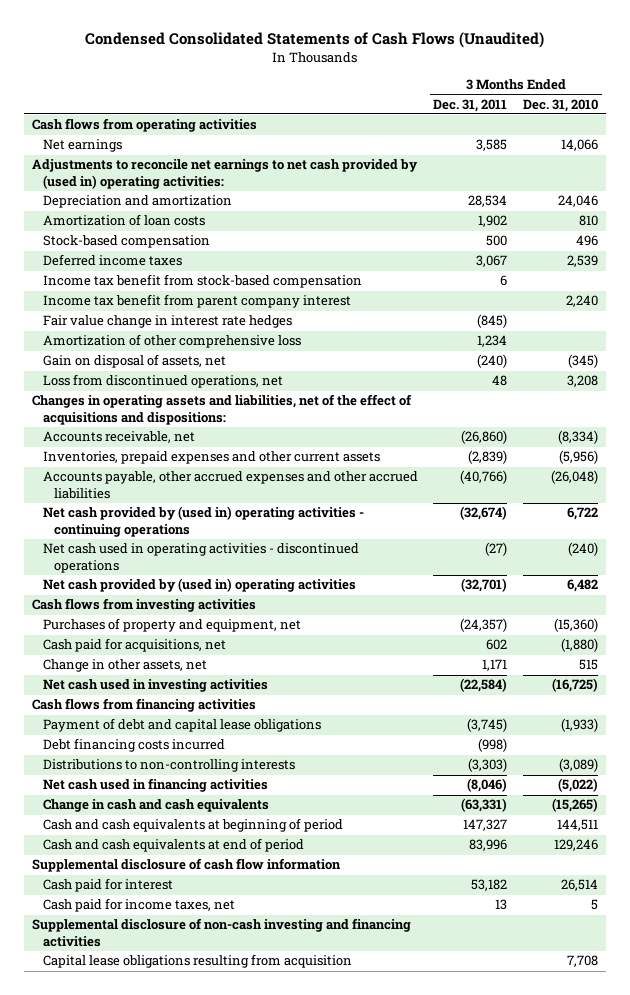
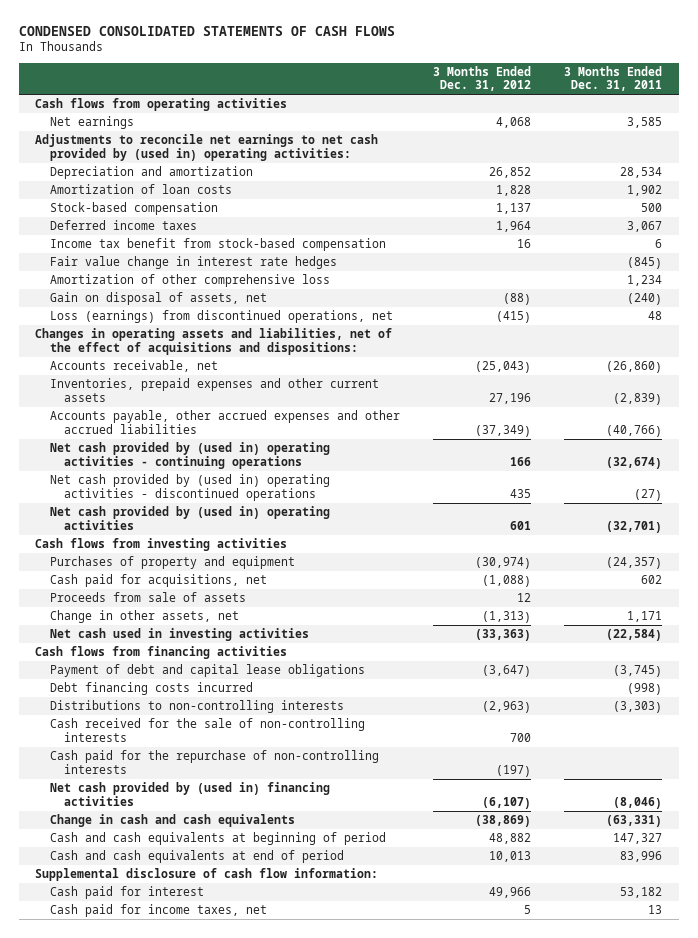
- Condensed Consolidated Statements of Cash Flows (Unaudited)
+ CONDENSED CONSOLIDATED STATEMENTS OF CASH FLOWS
- | 3 Months Ended Dec. 31, 2011 | 3 Months Ended Dec. 31, 2010
+ | 3 Months Ended Dec. 31, 2012 | 3 Months Ended Dec. 31, 2011
- Income tax benefit from parent company interest | | 2,240
- Loss from discontinued operations, net | 48 | 3,208
+ Loss (earnings) from discontinued operations, net | (415) | 48
- Net cash used in operating activities - discontinued operations | (27) | (240)
+ Net cash provided by (used in) operating activities - discontinued operations | 435 | (27)
- Purchases of property and equipment, net | (24,357) | (15,360)
+ Purchases of property and equipment | (30,974) | (24,357)
+ Proceeds from sale of assets | 12 |
- Net cash used in financing activities | (8,046) | (5,022)
+ Cash received for the sale of non-controlling interests | 700 |
+ Cash paid for the repurchase of non-controlling interests | (197) |
+ Net cash provided by (used in) financing activities | (6,107) | (8,046)
- Supplemental disclosure of cash flow information
+ Supplemental disclosure of cash flow information:
- Supplemental disclosure of non-cash investing and financing activities
- Capital lease obligations resulting from acquisition | | 7,708

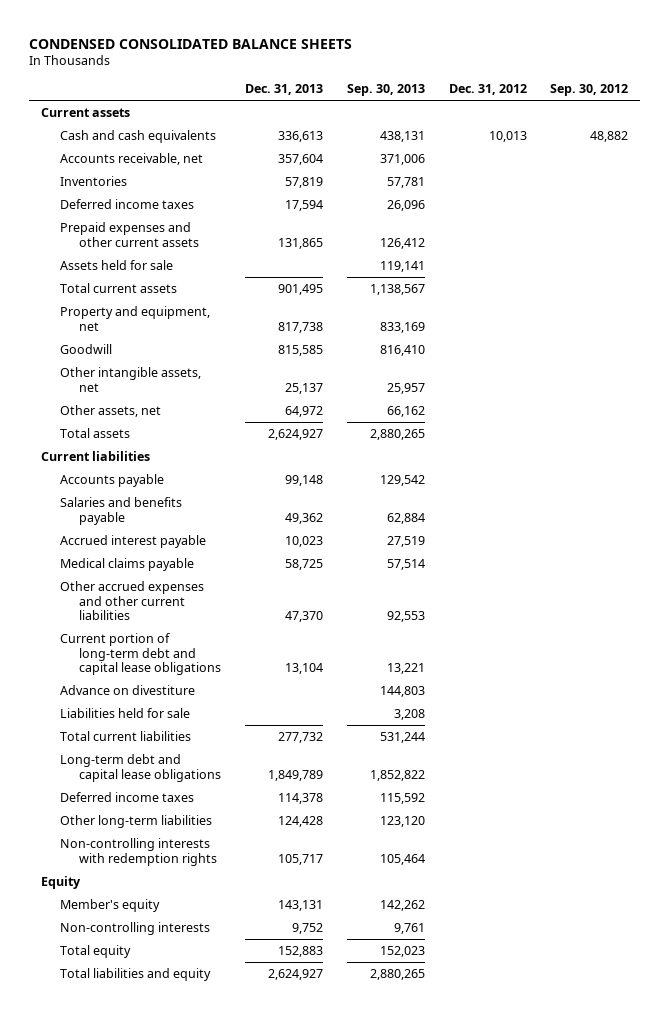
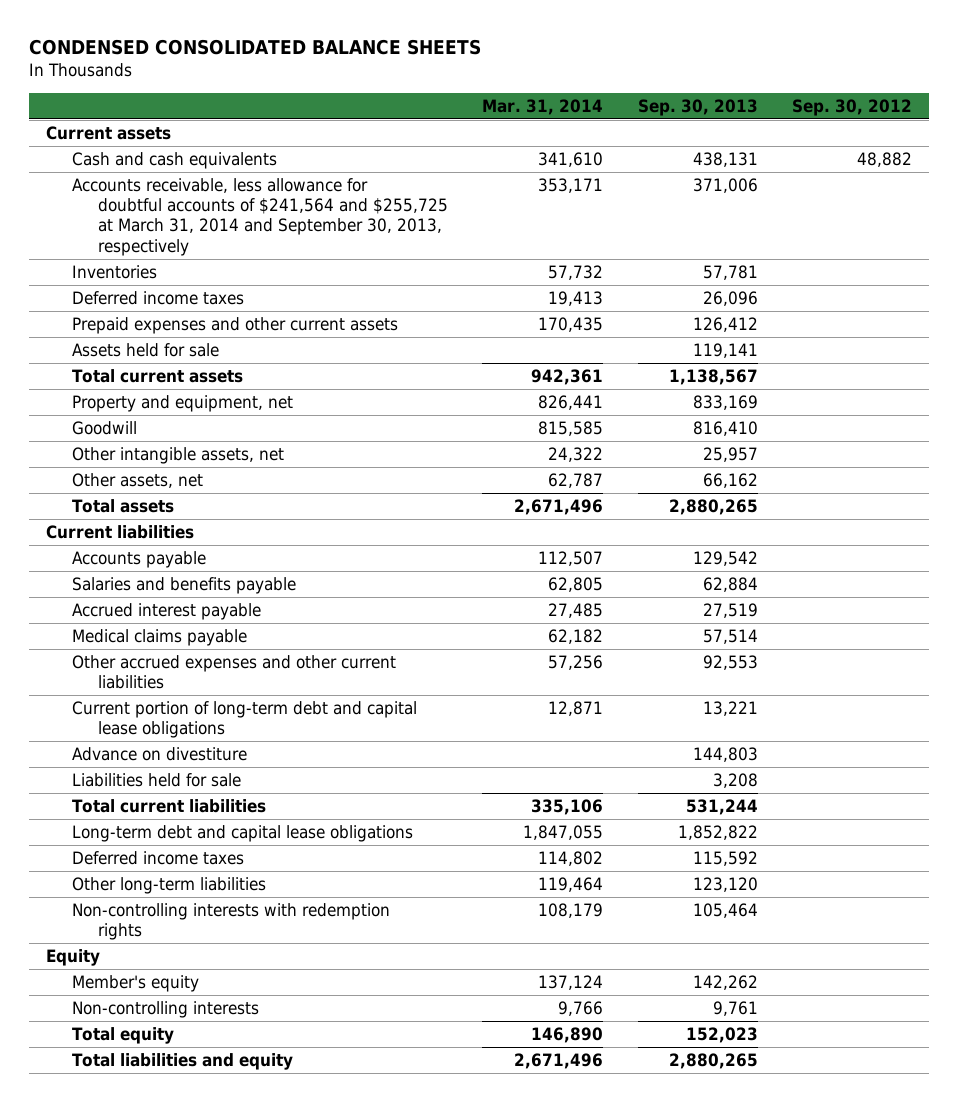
- | Dec. 31, 2013 | Sep. 30, 2013 | Dec. 31, 2012 | Sep. 30, 2012
+ | Mar. 31, 2014 | Sep. 30, 2013 | Sep. 30, 2012
- Accounts receivable, net | 357,604 | 371,006 | |
+ Accounts receivable, less allowance for doubtful accounts of $241,564 and $255,725 at March 31, 2014 and September 30, 2013, respectively | 353,171 | 371,006 |

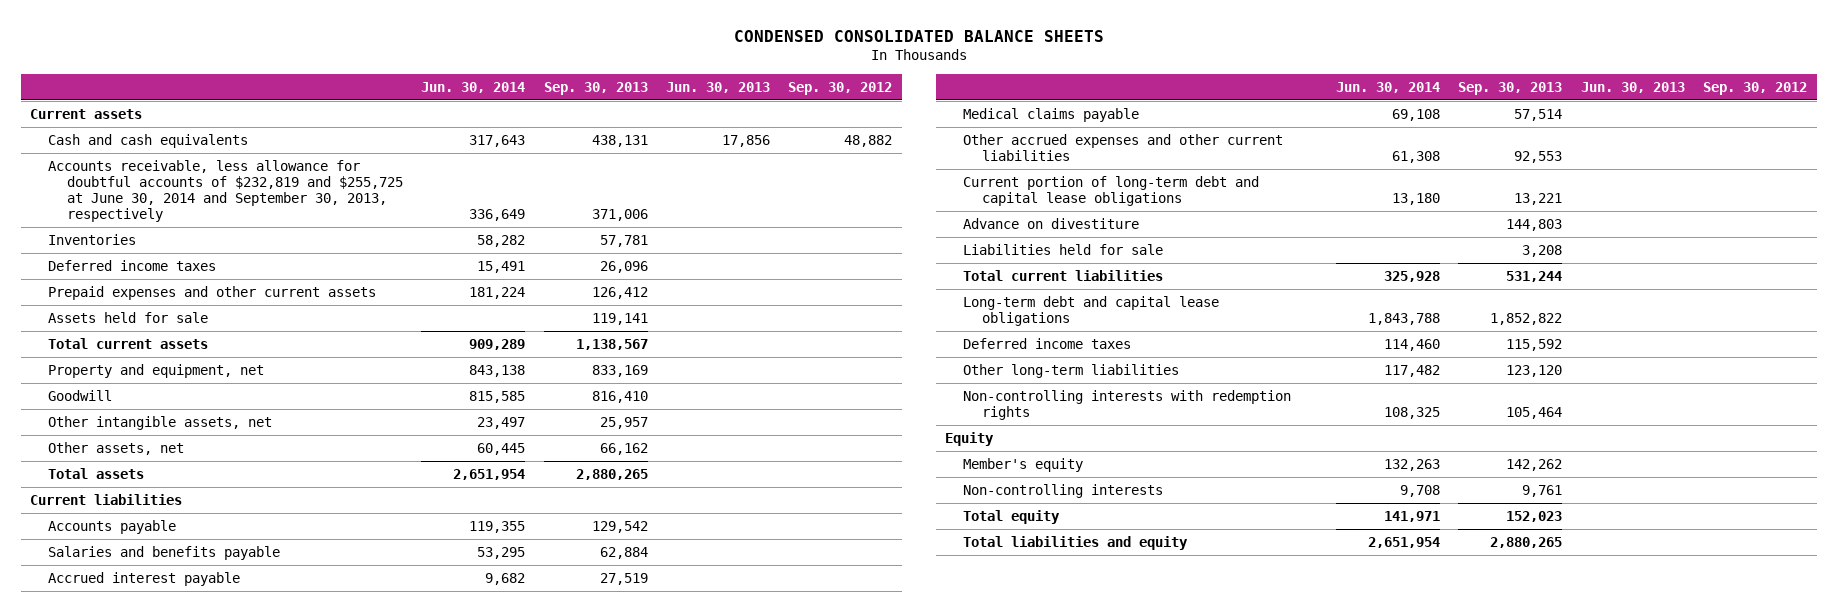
- | Mar. 31, 2014 | Sep. 30, 2013 | Sep. 30, 2012
+ | Jun. 30, 2014 | Sep. 30, 2013 | Jun. 30, 2013 | Sep. 30, 2012
- Accounts receivable, less allowance for doubtful accounts of $241,564 and $255,725 at March 31, 2014 and September 30, 2013, respectively | 353,171 | 371,006 |
+ Accounts receivable, less allowance for doubtful accounts of $232,819 and $255,725 at June 30, 2014 and September 30, 2013, respectively | 336,649 | 371,006 | |

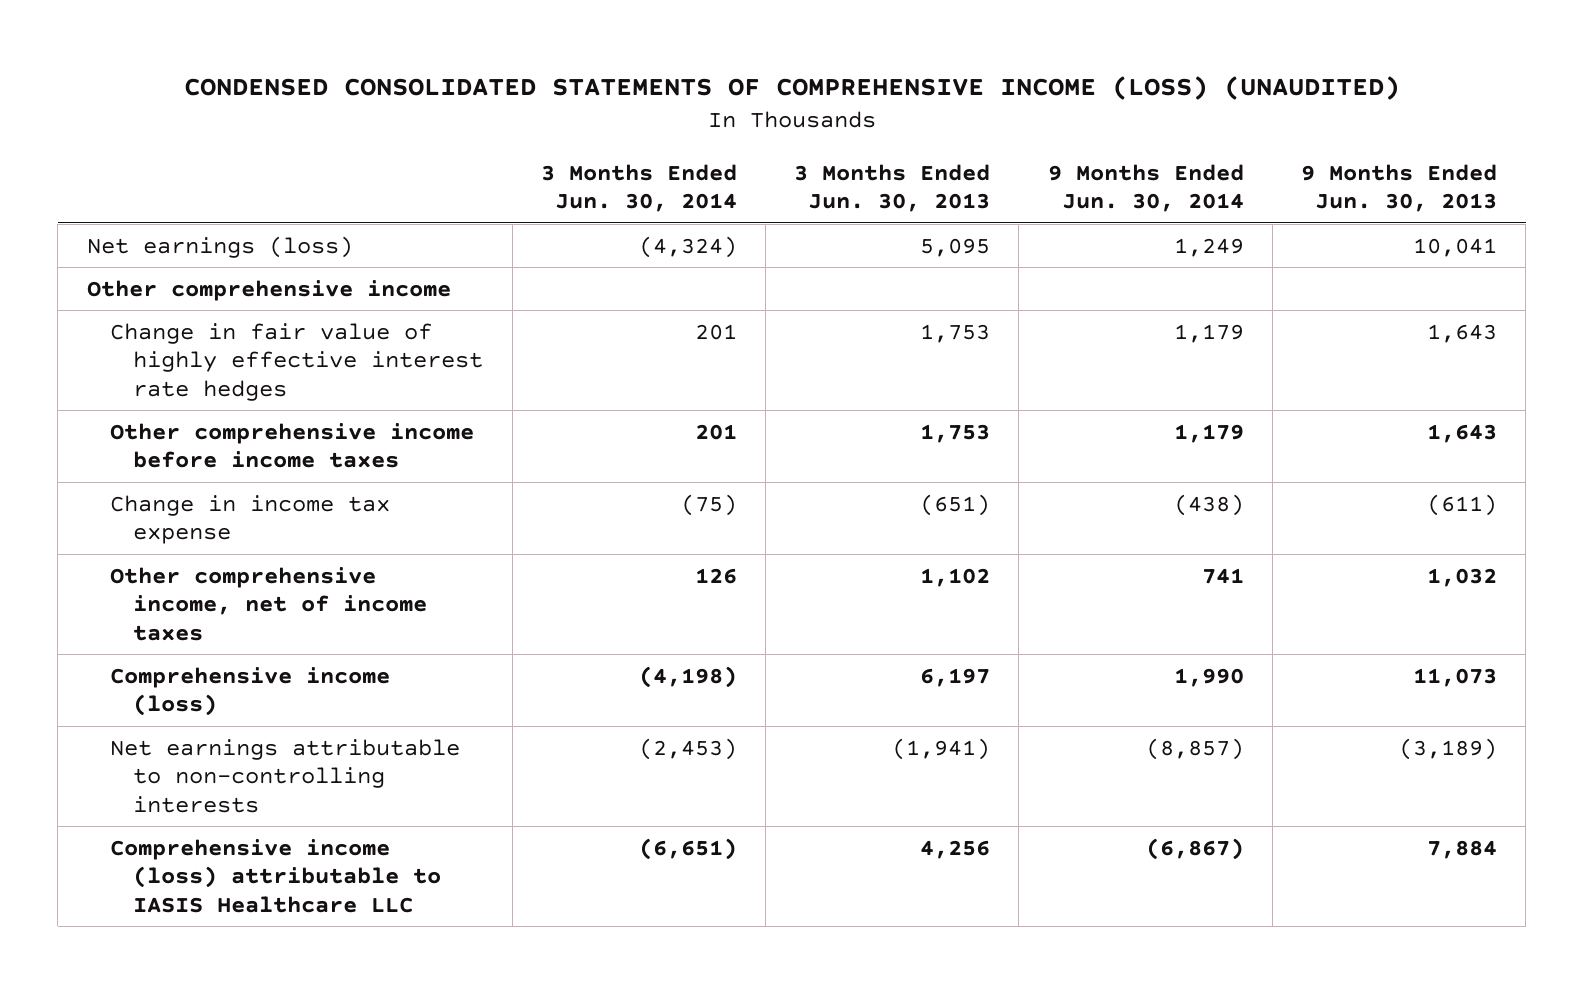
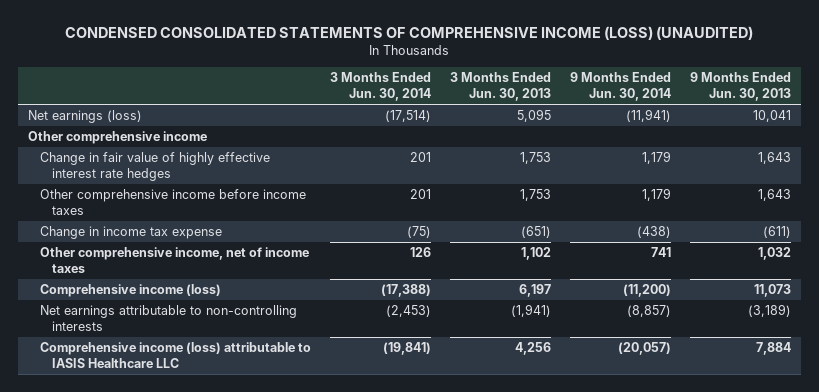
- Net earnings (loss) | (4,324) | 5,095 | 1,249 | 10,041
+ Net earnings (loss) | (17,514) | 5,095 | (11,941) | 10,041
- Comprehensive income (loss) | (4,198) | 6,197 | 1,990 | 11,073
+ Comprehensive income (loss) | (17,388) | 6,197 | (11,200) | 11,073
- Comprehensive income (loss) attributable to IASIS Healthcare LLC | (6,651) | 4,256 | (6,867) | 7,884
+ Comprehensive income (loss) attributable to IASIS Healthcare LLC | (19,841) | 4,256 | (20,057) | 7,884

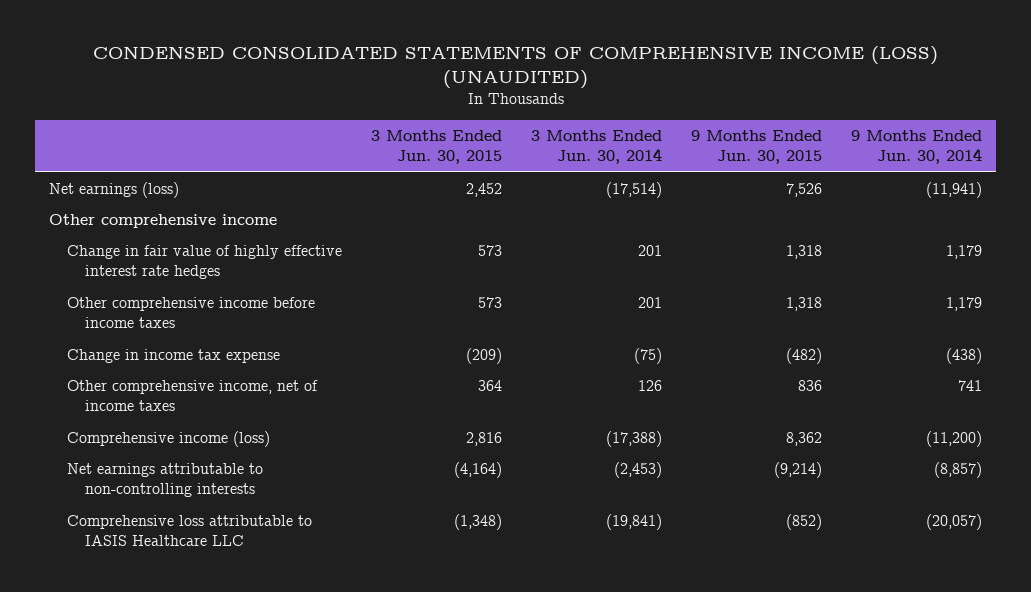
- | 3 Months Ended Jun. 30, 2014 | 3 Months Ended Jun. 30, 2013 | 9 Months Ended Jun. 30, 2014 | 9 Months Ended Jun. 30, 2013
+ | 3 Months Ended Jun. 30, 2015 | 3 Months Ended Jun. 30, 2014 | 9 Months Ended Jun. 30, 2015 | 9 Months Ended Jun. 30, 2014
- Comprehensive income (loss) attributable to IASIS Healthcare LLC | (19,841) | 4,256 | (20,057) | 7,884
+ Comprehensive loss attributable to IASIS Healthcare LLC | (1,348) | (19,841) | (852) | (20,057)

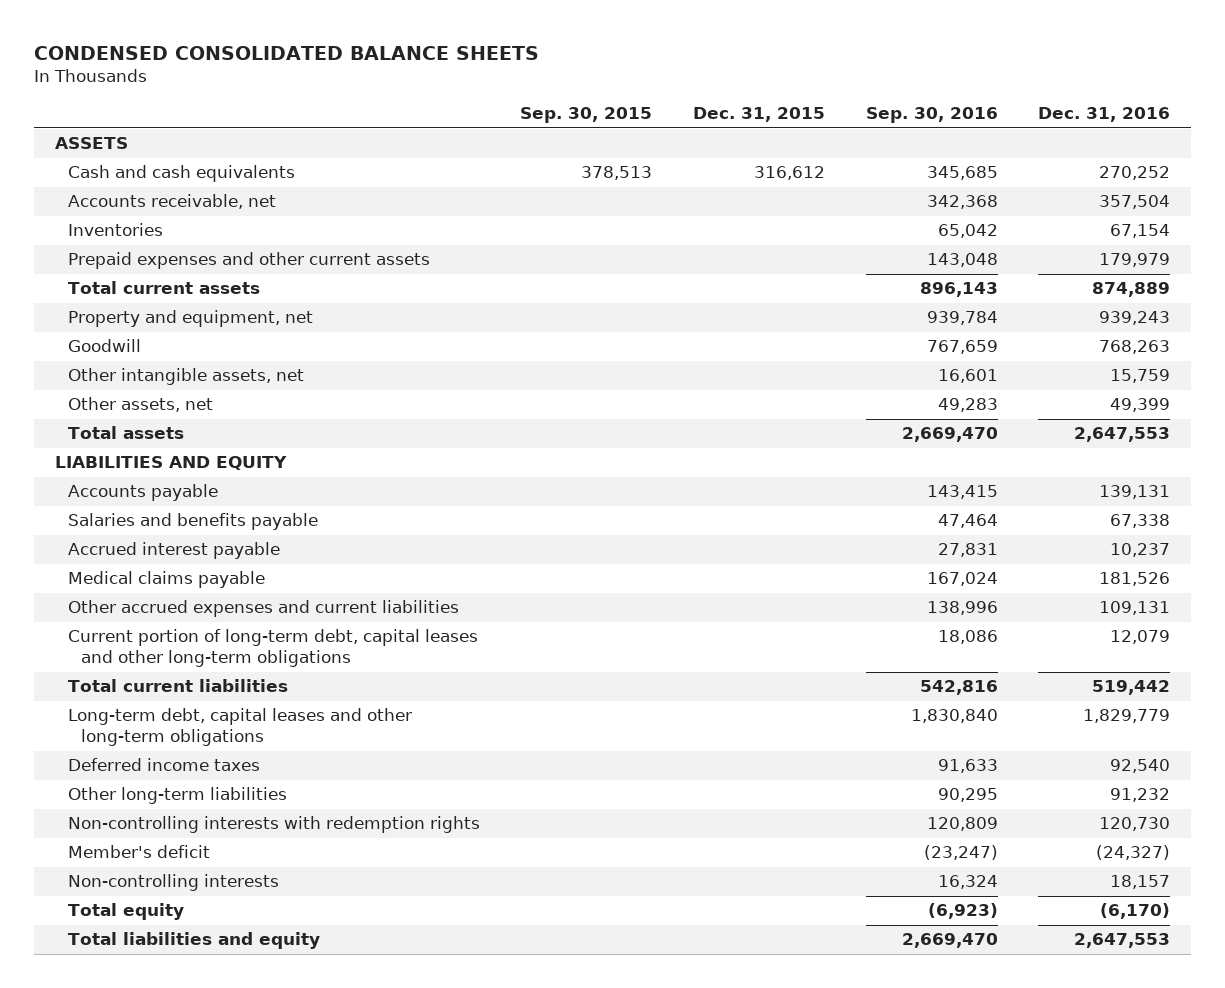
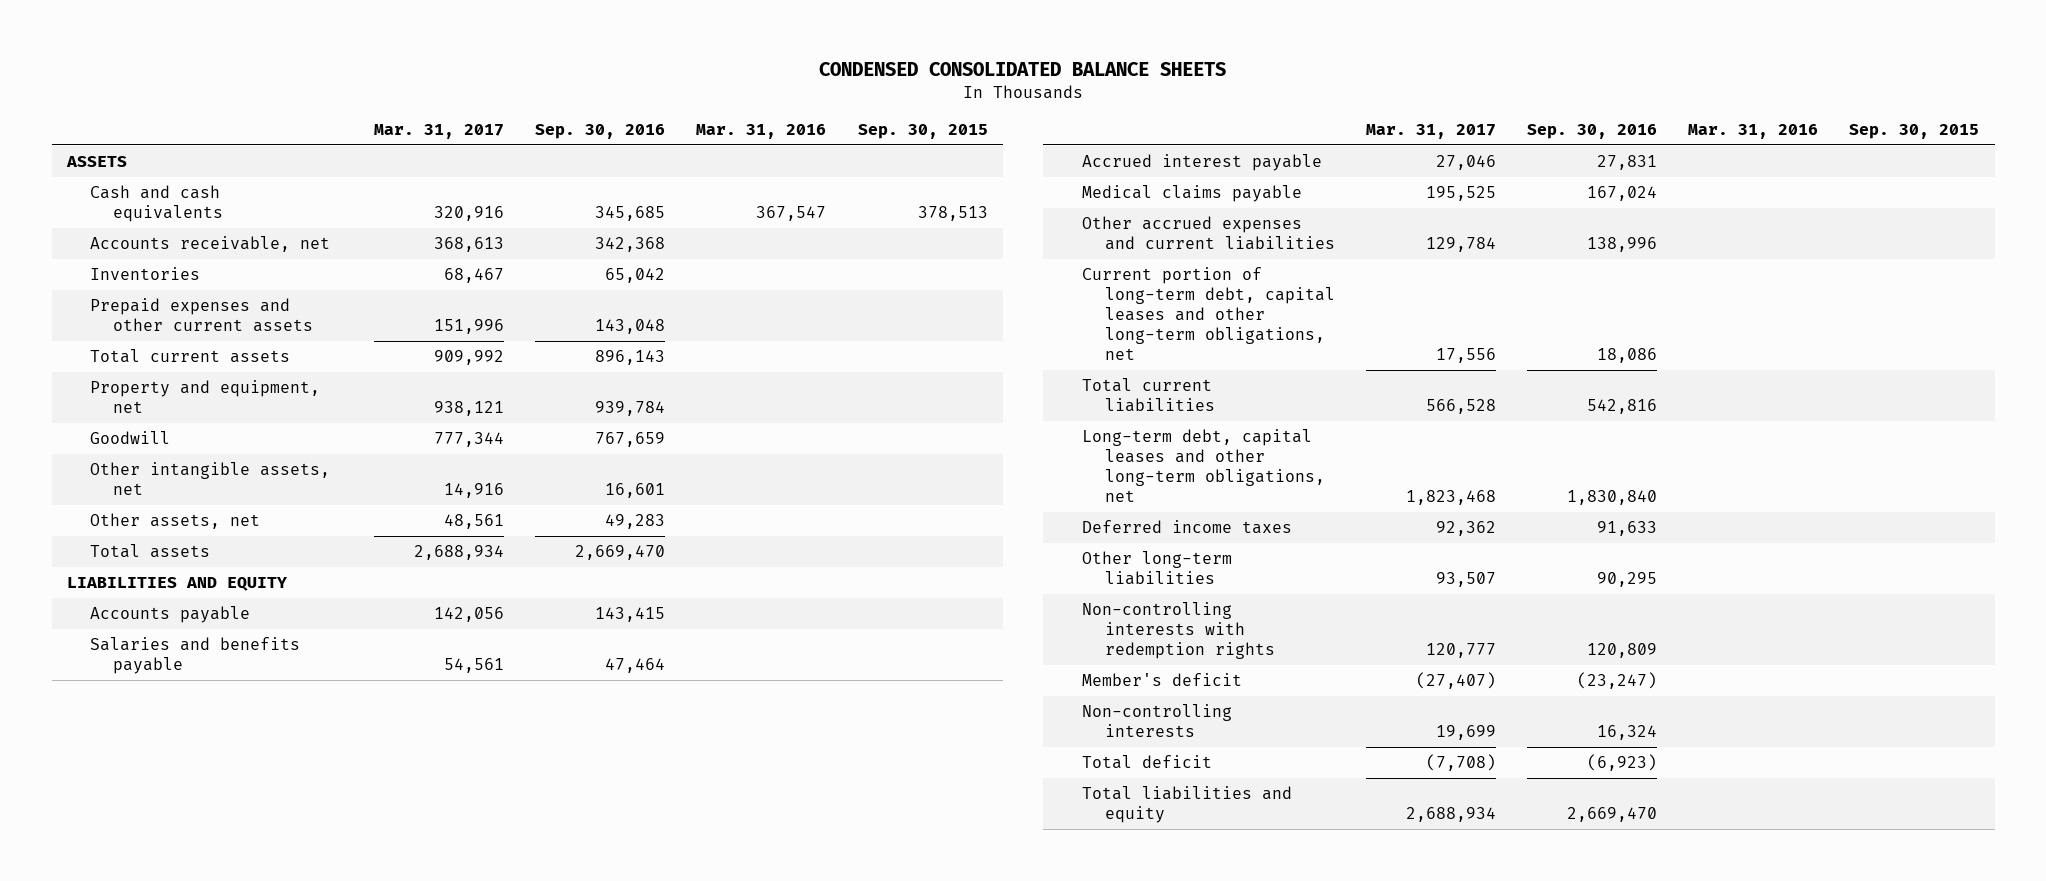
- | Sep. 30, 2015 | Dec. 31, 2015 | Sep. 30, 2016 | Dec. 31, 2016
+ | Mar. 31, 2017 | Sep. 30, 2016 | Mar. 31, 2016 | Sep. 30, 2015
- Current portion of long-term debt, capital leases and other long-term obligations | | | 18,086 | 12,079
+ Current portion of long-term debt, capital leases and other long-term obligations, net | 17,556 | 18,086 | |
- Long-term debt, capital leases and other long-term obligations | | | 1,830,840 | 1,829,779
+ Long-term debt, capital leases and other long-term obligations, net | 1,823,468 | 1,830,840 | |
- Total equity | | | (6,923) | (6,170)
+ Total deficit | (7,708) | (6,923) | |

